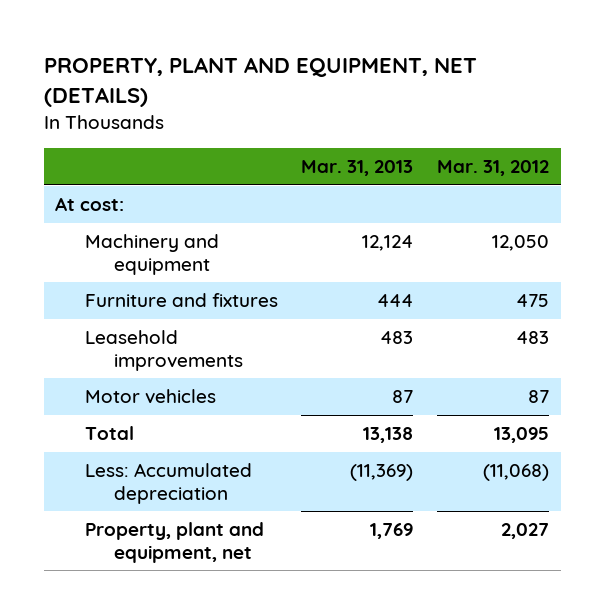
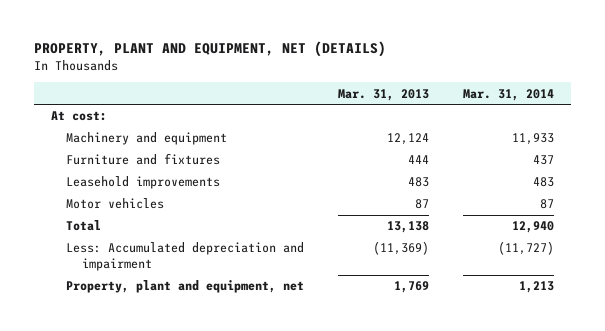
- | Mar. 31, 2013 | Mar. 31, 2012
+ | Mar. 31, 2013 | Mar. 31, 2014
- Less: Accumulated depreciation | (11,369) | (11,068)
+ Less: Accumulated depreciation and impairment | (11,369) | (11,727)

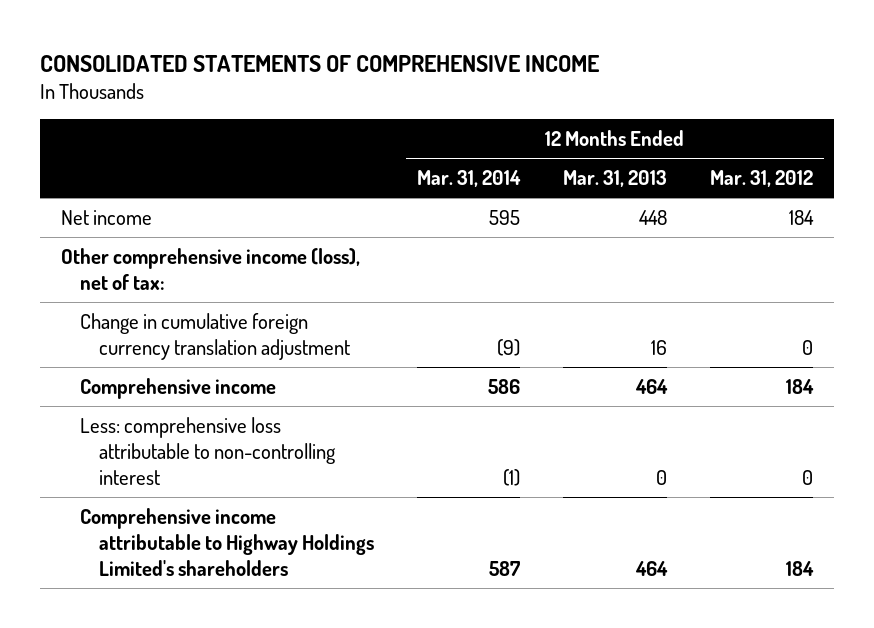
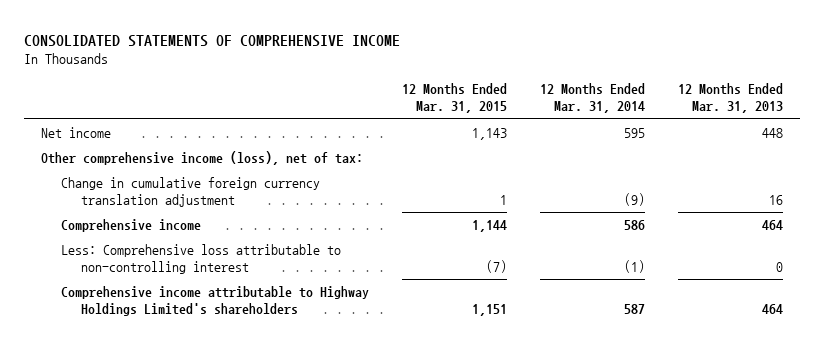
- | 12 Months Ended Mar. 31, 2014 | 12 Months Ended Mar. 31, 2013 | 12 Months Ended Mar. 31, 2012
+ | 12 Months Ended Mar. 31, 2015 | 12 Months Ended Mar. 31, 2014 | 12 Months Ended Mar. 31, 2013
- Less: comprehensive loss attributable to non-controlling interest | (1) | 0 | 0
+ Less: Comprehensive loss attributable to non-controlling interest | (7) | (1) | 0

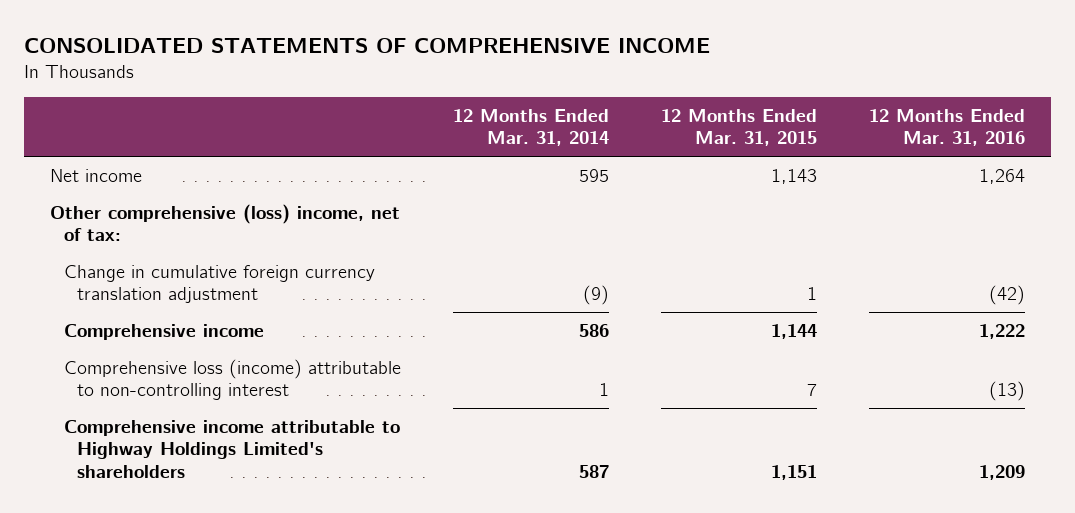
- | 12 Months Ended Mar. 31, 2015 | 12 Months Ended Mar. 31, 2014 | 12 Months Ended Mar. 31, 2013
+ | 12 Months Ended Mar. 31, 2014 | 12 Months Ended Mar. 31, 2015 | 12 Months Ended Mar. 31, 2016
- Other comprehensive income (loss), net of tax:
+ Other comprehensive (loss) income, net of tax:
- Less: Comprehensive loss attributable to non-controlling interest | (7) | (1) | 0
+ Comprehensive loss (income) attributable to non-controlling interest | 1 | 7 | (13)

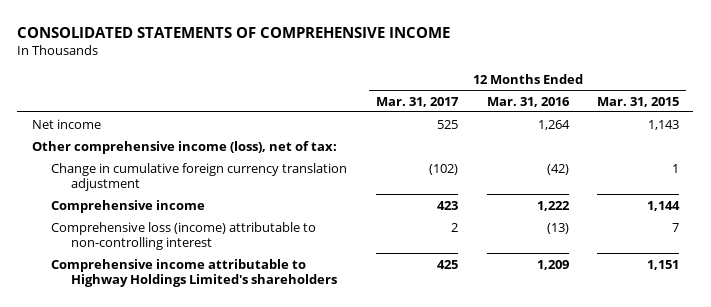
- | 12 Months Ended Mar. 31, 2014 | 12 Months Ended Mar. 31, 2015 | 12 Months Ended Mar. 31, 2016
+ | 12 Months Ended Mar. 31, 2017 | 12 Months Ended Mar. 31, 2016 | 12 Months Ended Mar. 31, 2015
- Other comprehensive (loss) income, net of tax:
+ Other comprehensive income (loss), net of tax:

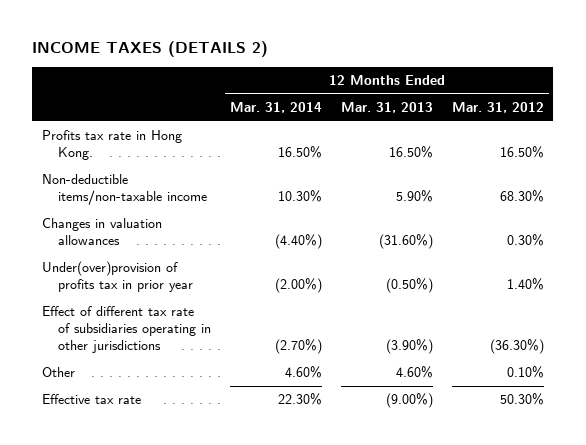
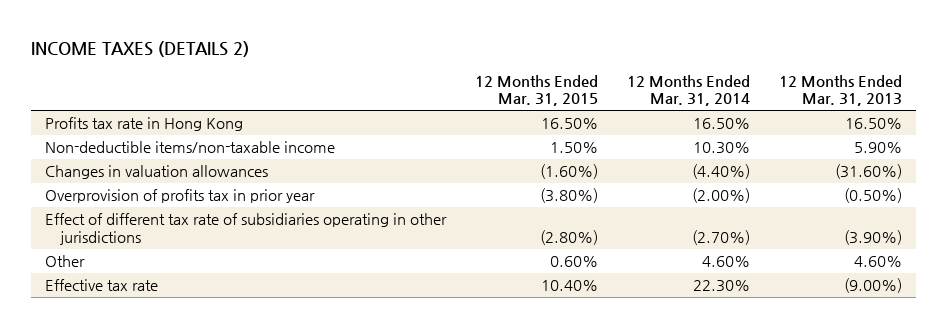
- | 12 Months Ended Mar. 31, 2014 | 12 Months Ended Mar. 31, 2013 | 12 Months Ended Mar. 31, 2012
+ | 12 Months Ended Mar. 31, 2015 | 12 Months Ended Mar. 31, 2014 | 12 Months Ended Mar. 31, 2013
- Profits tax rate in Hong Kong. | 16.50% | 16.50% | 16.50%
+ Profits tax rate in Hong Kong | 16.50% | 16.50% | 16.50%
- Under(over)provision of profits tax in prior year | (2.00%) | (0.50%) | 1.40%
+ Overprovision of profits tax in prior year | (3.80%) | (2.00%) | (0.50%)

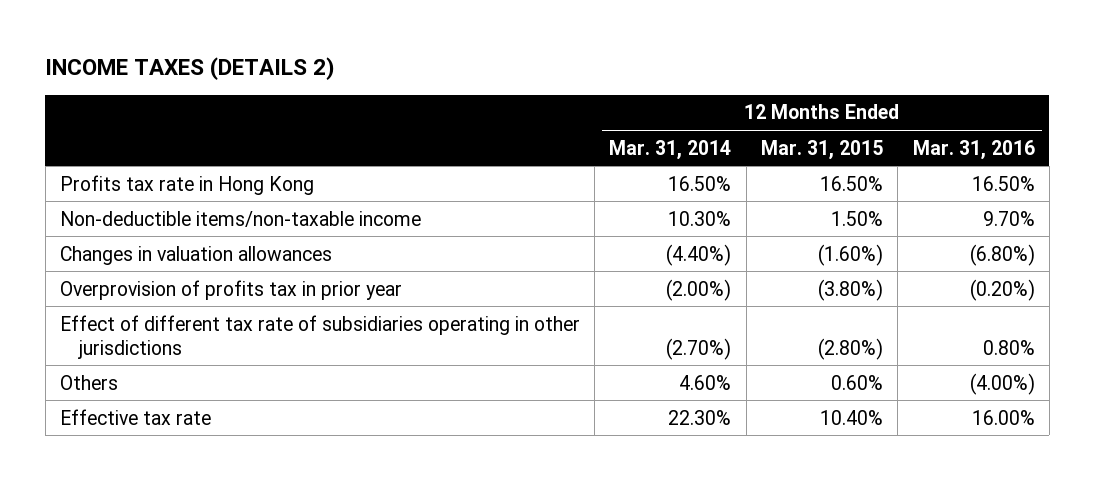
- | 12 Months Ended Mar. 31, 2015 | 12 Months Ended Mar. 31, 2014 | 12 Months Ended Mar. 31, 2013
+ | 12 Months Ended Mar. 31, 2014 | 12 Months Ended Mar. 31, 2015 | 12 Months Ended Mar. 31, 2016
- Other | 0.60% | 4.60% | 4.60%
+ Others | 4.60% | 0.60% | (4.00%)

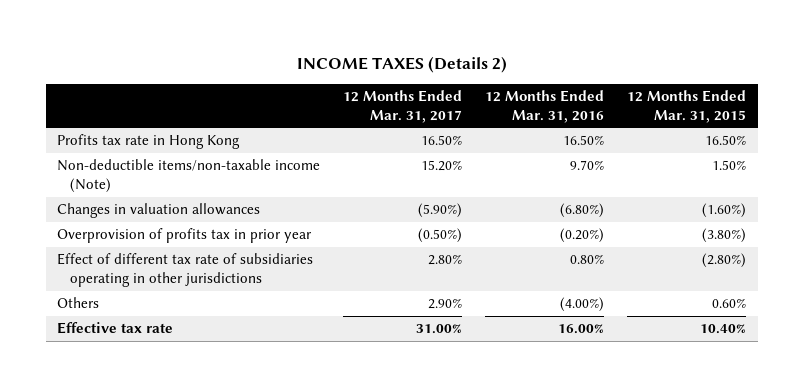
- INCOME TAXES (DETAILS 2)
+ INCOME TAXES (Details 2)
- | 12 Months Ended Mar. 31, 2014 | 12 Months Ended Mar. 31, 2015 | 12 Months Ended Mar. 31, 2016
+ | 12 Months Ended Mar. 31, 2017 | 12 Months Ended Mar. 31, 2016 | 12 Months Ended Mar. 31, 2015
- Non-deductible items/non-taxable income | 10.30% | 1.50% | 9.70%
+ Non-deductible items/non-taxable income (Note) | 15.20% | 9.70% | 1.50%

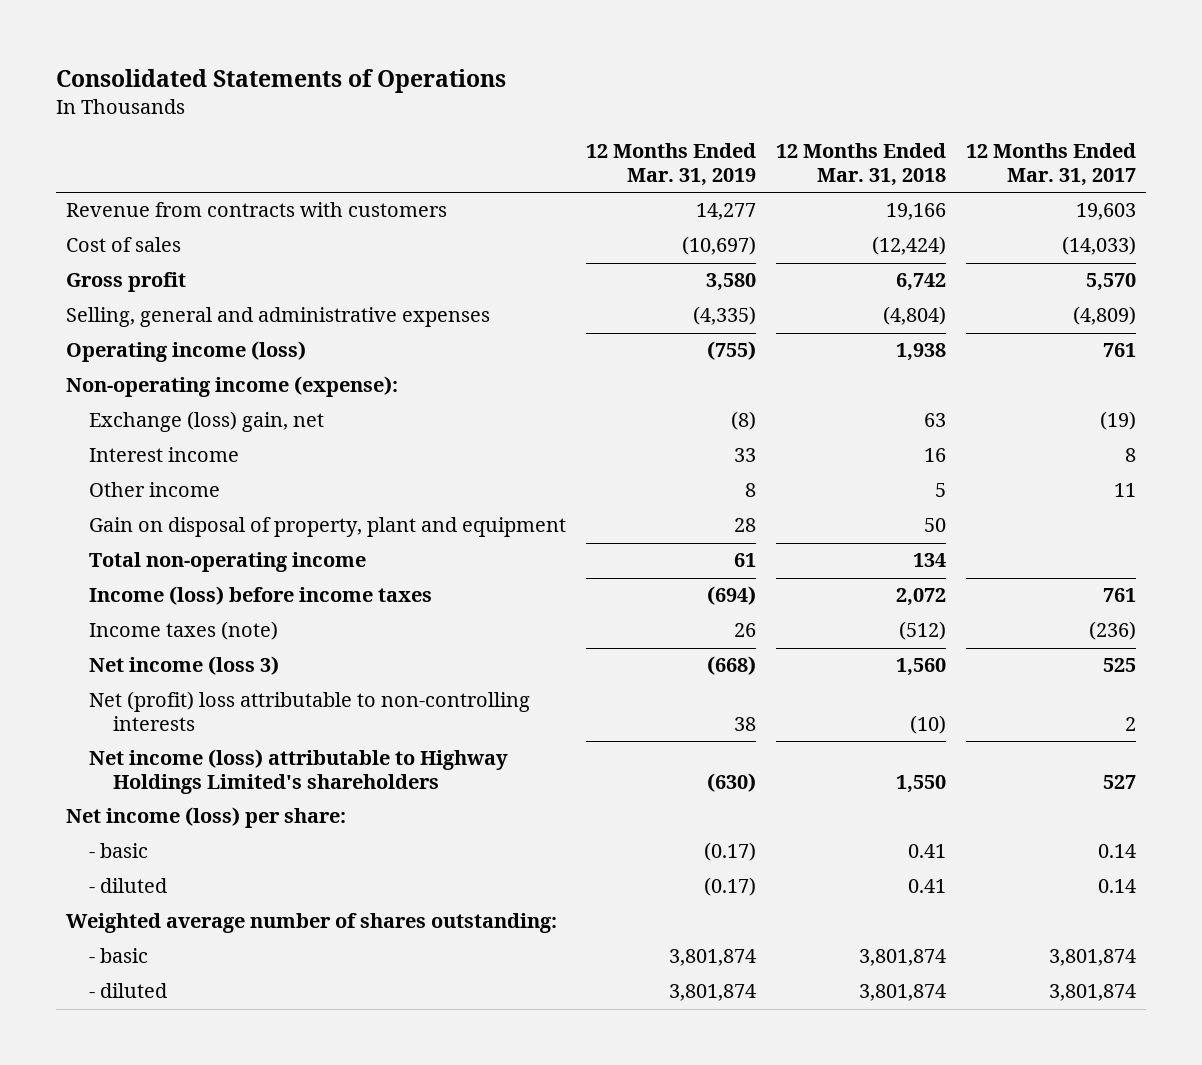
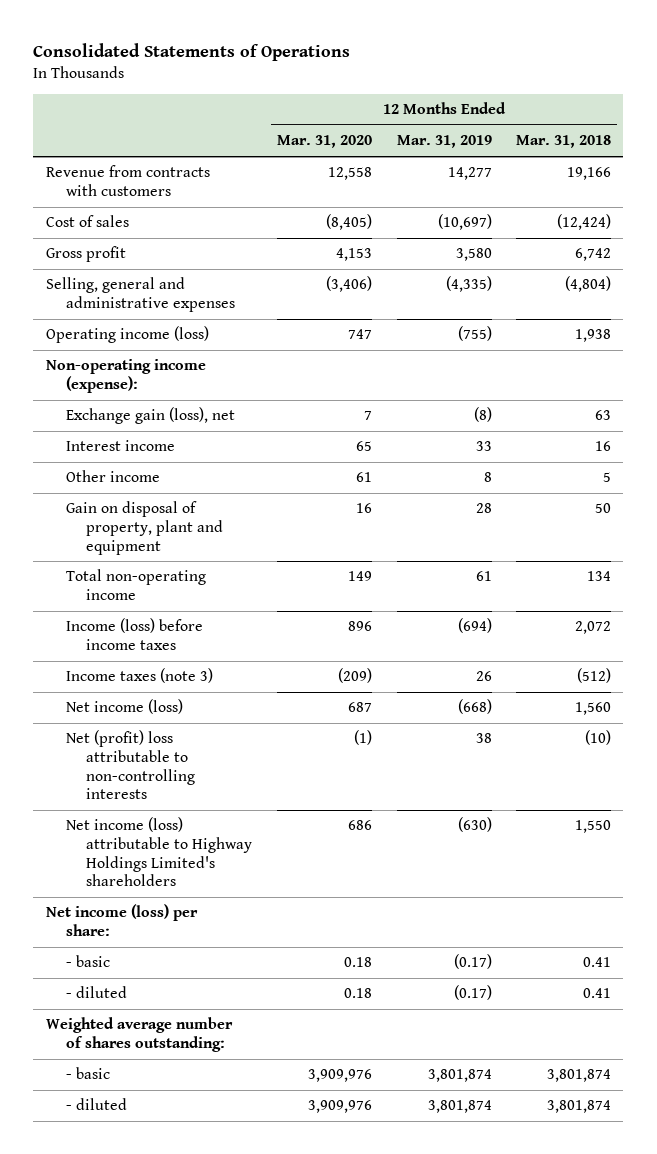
- | 12 Months Ended Mar. 31, 2019 | 12 Months Ended Mar. 31, 2018 | 12 Months Ended Mar. 31, 2017
+ | 12 Months Ended Mar. 31, 2020 | 12 Months Ended Mar. 31, 2019 | 12 Months Ended Mar. 31, 2018
- Exchange (loss) gain, net | (8) | 63 | (19)
+ Exchange gain (loss), net | 7 | (8) | 63
- Income taxes (note) | 26 | (512) | (236)
- Net income (loss 3) | (668) | 1,560 | 525
+ Income taxes (note 3) | (209) | 26 | (512)
+ Net income (loss) | 687 | (668) | 1,560

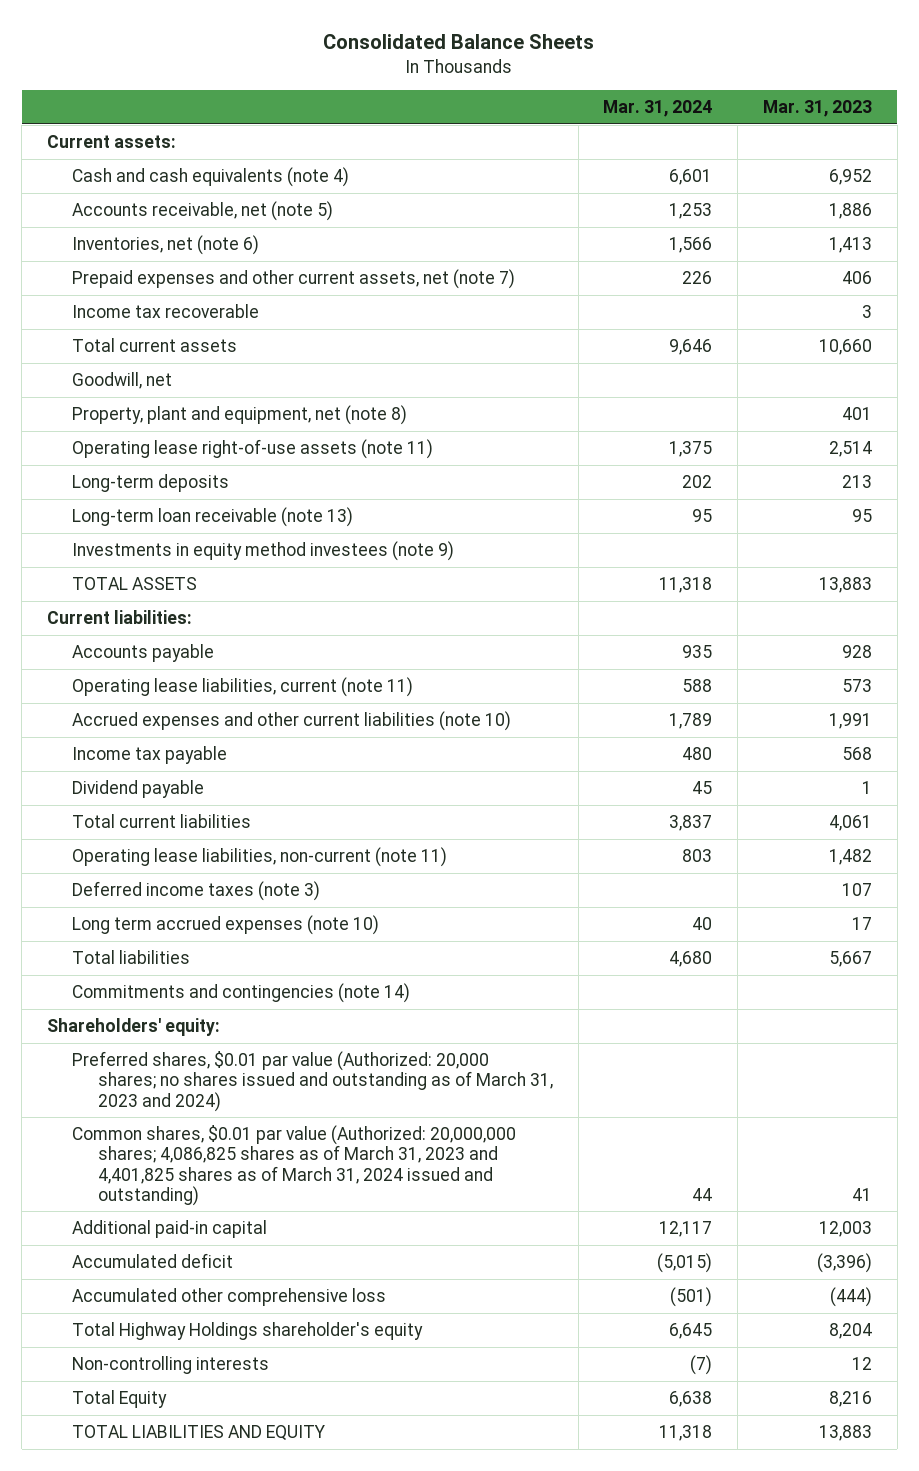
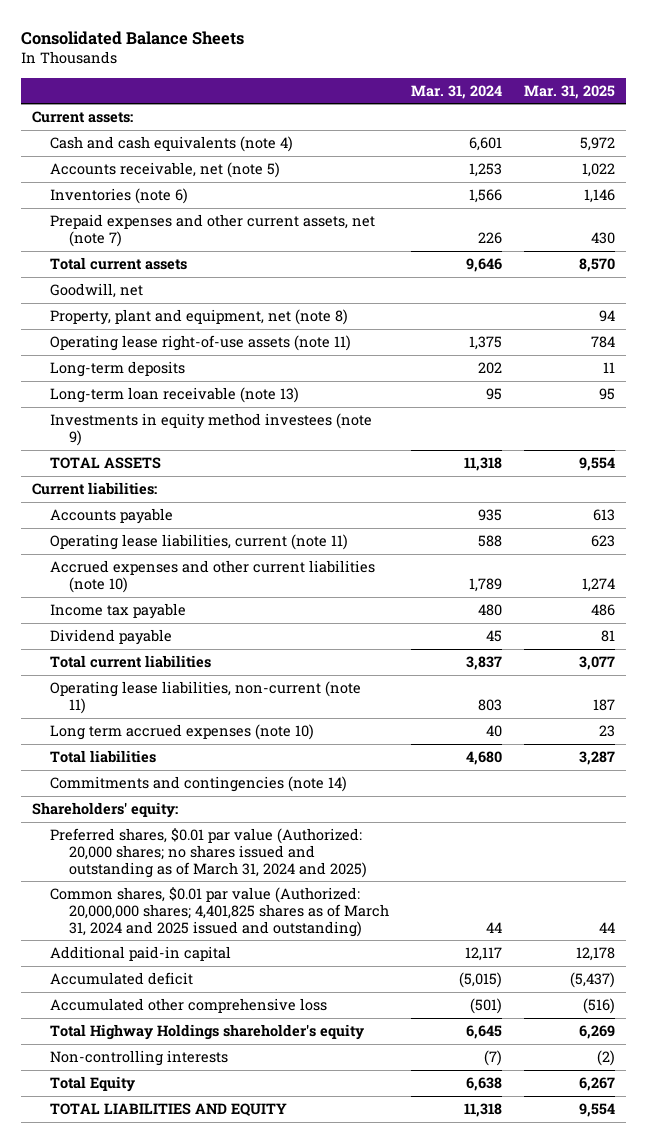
- | Mar. 31, 2024 | Mar. 31, 2023
+ | Mar. 31, 2024 | Mar. 31, 2025
- Inventories, net (note 6) | 1,566 | 1,413
+ Inventories (note 6) | 1,566 | 1,146
- Income tax recoverable | | 3
- Deferred income taxes (note 3) | | 107
- Preferred shares, $0.01 par value (Authorized: 20,000 shares; no shares issued and outstanding as of March 31, 2023 and 2024)
- Common shares, $0.01 par value (Authorized: 20,000,000 shares; 4,086,825 shares as of March 31, 2023 and 4,401,825 shares as of March 31, 2024 issued and outstanding) | 44 | 41
+ Preferred shares, $0.01 par value (Authorized: 20,000 shares; no shares issued and outstanding as of March 31, 2024 and 2025)
+ Common shares, $0.01 par value (Authorized: 20,000,000 shares; 4,401,825 shares as of March 31, 2024 and 2025 issued and outstanding) | 44 | 44

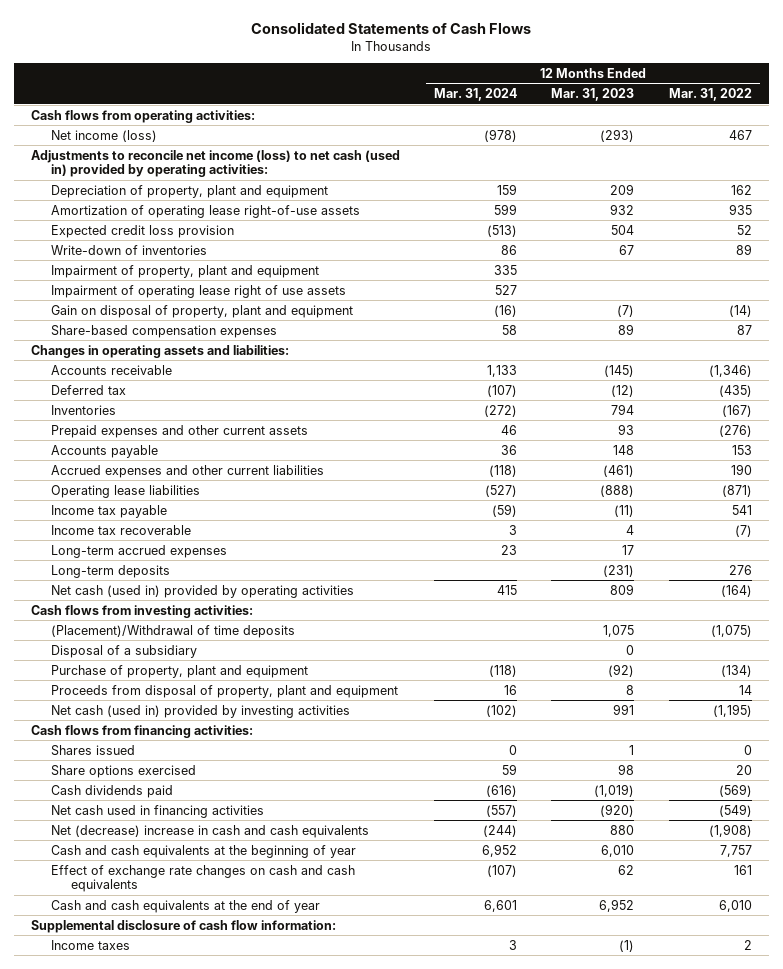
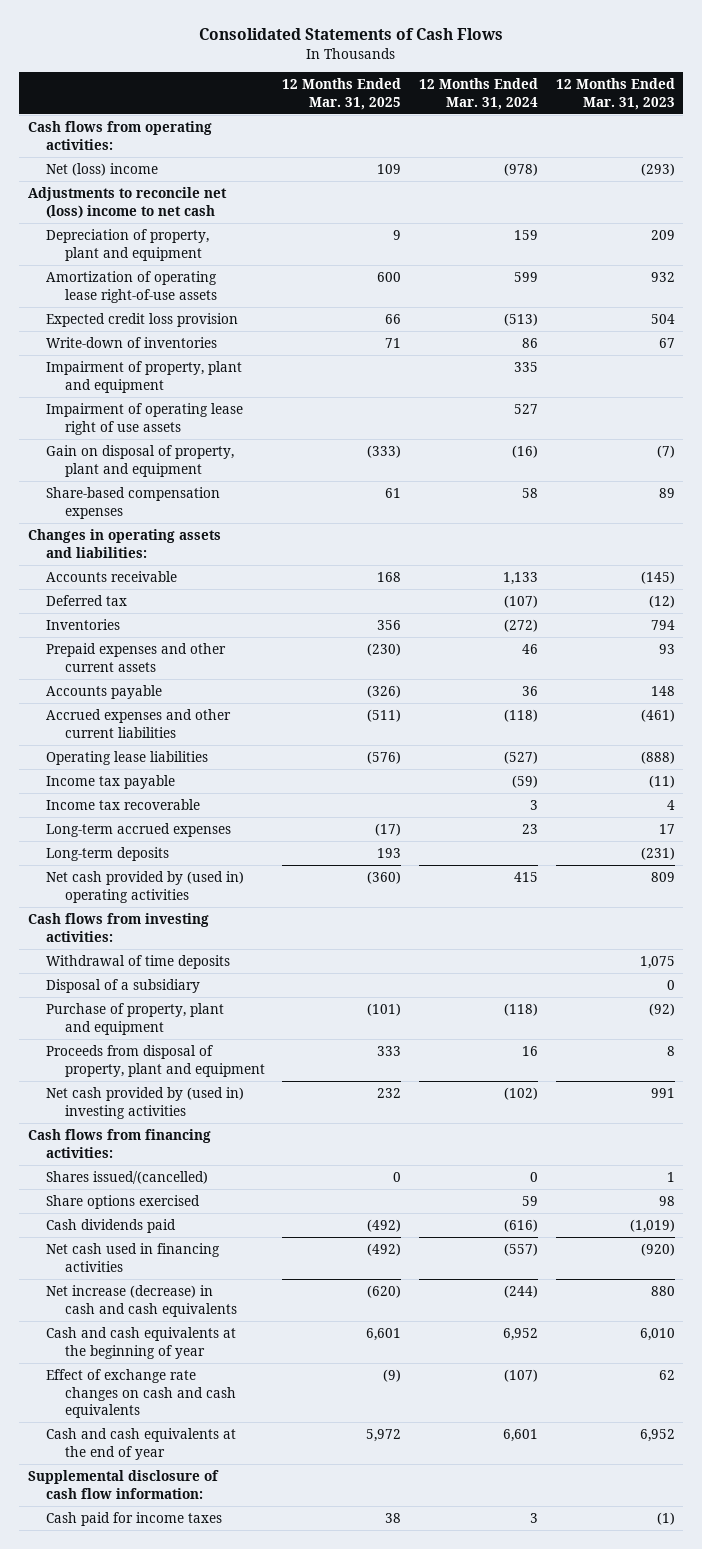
- | 12 Months Ended Mar. 31, 2024 | 12 Months Ended Mar. 31, 2023 | 12 Months Ended Mar. 31, 2022
+ | 12 Months Ended Mar. 31, 2025 | 12 Months Ended Mar. 31, 2024 | 12 Months Ended Mar. 31, 2023
- Net income (loss) | (978) | (293) | 467
- Adjustments to reconcile net income (loss) to net cash (used in) provided by operating activities:
+ Net (loss) income | 109 | (978) | (293)
+ Adjustments to reconcile net (loss) income to net cash
- Net cash (used in) provided by operating activities | 415 | 809 | (164)
+ Net cash provided by (used in) operating activities | (360) | 415 | 809
- (Placement)/Withdrawal of time deposits | | 1,075 | (1,075)
+ Withdrawal of time deposits | | | 1,075
- Net cash (used in) provided by investing activities | (102) | 991 | (1,195)
+ Net cash provided by (used in) investing activities | 232 | (102) | 991
- Shares issued | 0 | 1 | 0
+ Shares issued/(cancelled) | 0 | 0 | 1
- Net (decrease) increase in cash and cash equivalents | (244) | 880 | (1,908)
+ Net increase (decrease) in cash and cash equivalents | (620) | (244) | 880
- Income taxes | 3 | (1) | 2
+ Cash paid for income taxes | 38 | 3 | (1)

